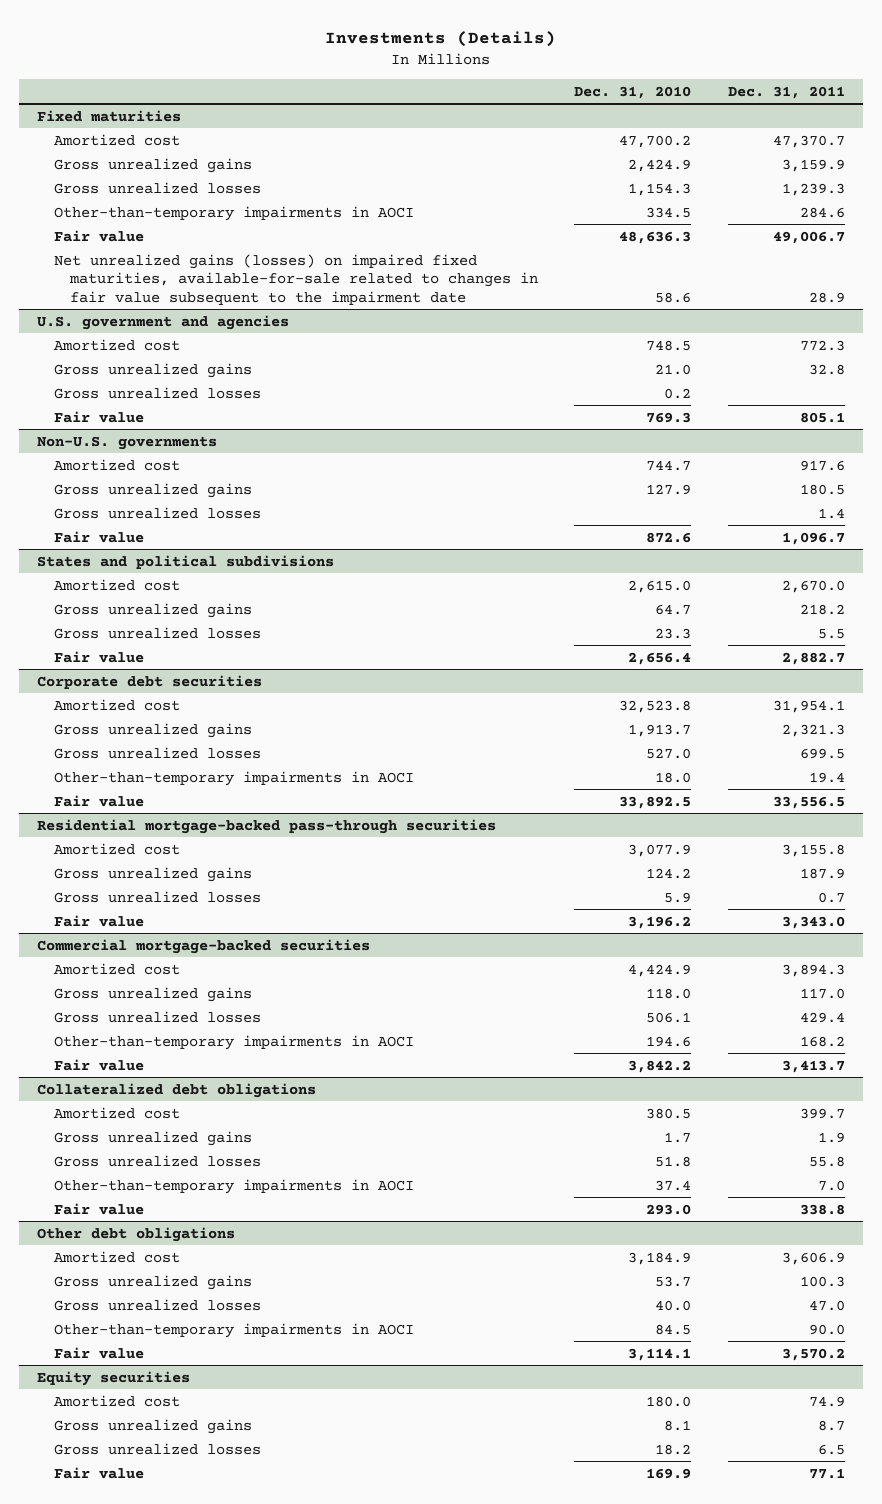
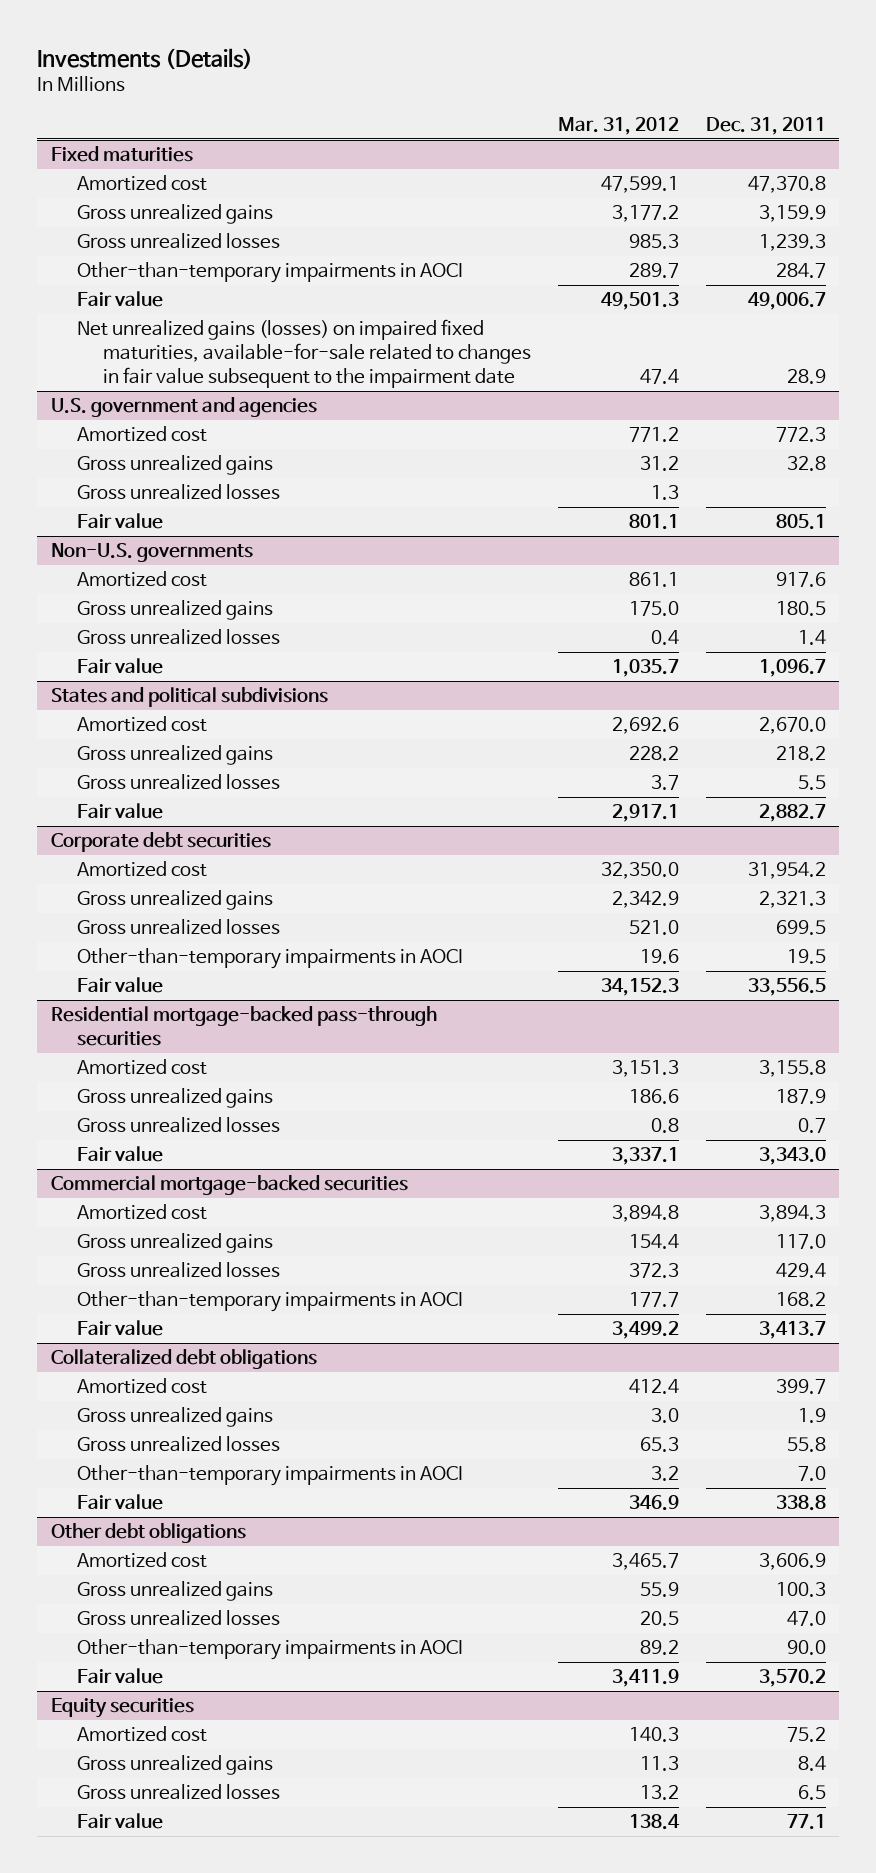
- | Dec. 31, 2010 | Dec. 31, 2011
+ | Mar. 31, 2012 | Dec. 31, 2011
@ Fixed maturities
- Amortized cost | 47,700.2 | 47,370.7
+ Amortized cost | 47,599.1 | 47,370.8
- Other-than-temporary impairments in AOCI | 334.5 | 284.6
+ Other-than-temporary impairments in AOCI | 289.7 | 284.7
@ Corporate debt securities
- Amortized cost | 32,523.8 | 31,954.1
+ Amortized cost | 32,350.0 | 31,954.2
- Other-than-temporary impairments in AOCI | 18.0 | 19.4
+ Other-than-temporary impairments in AOCI | 19.6 | 19.5
@ Equity securities
- Amortized cost | 180.0 | 74.9
- Gross unrealized gains | 8.1 | 8.7
+ Amortized cost | 140.3 | 75.2
+ Gross unrealized gains | 11.3 | 8.4

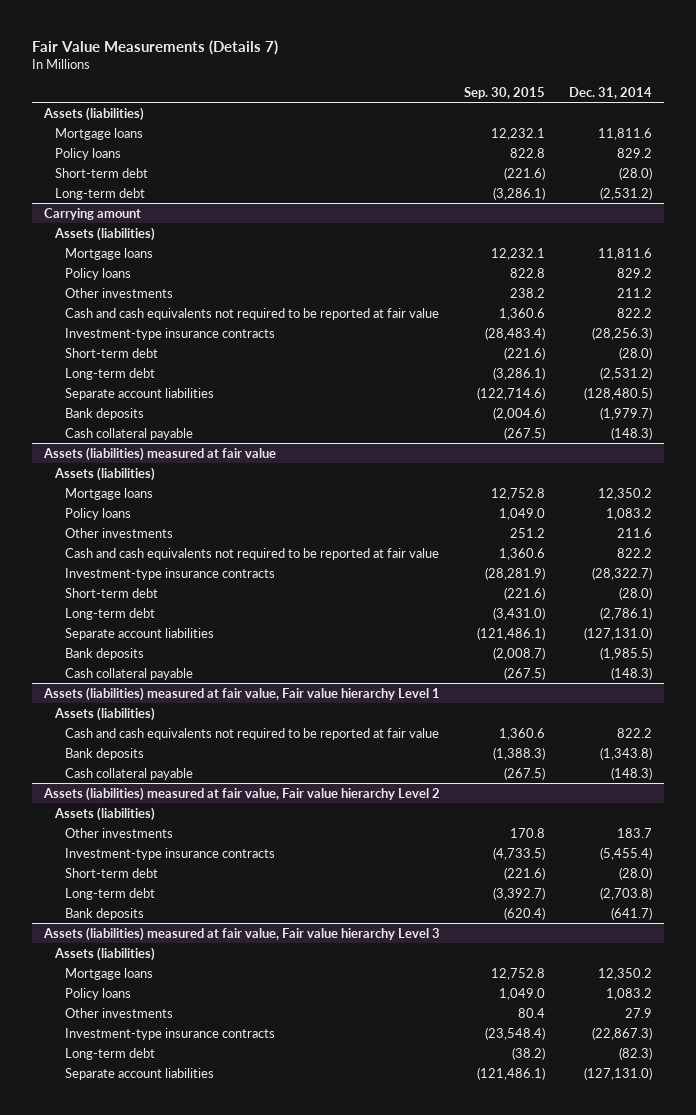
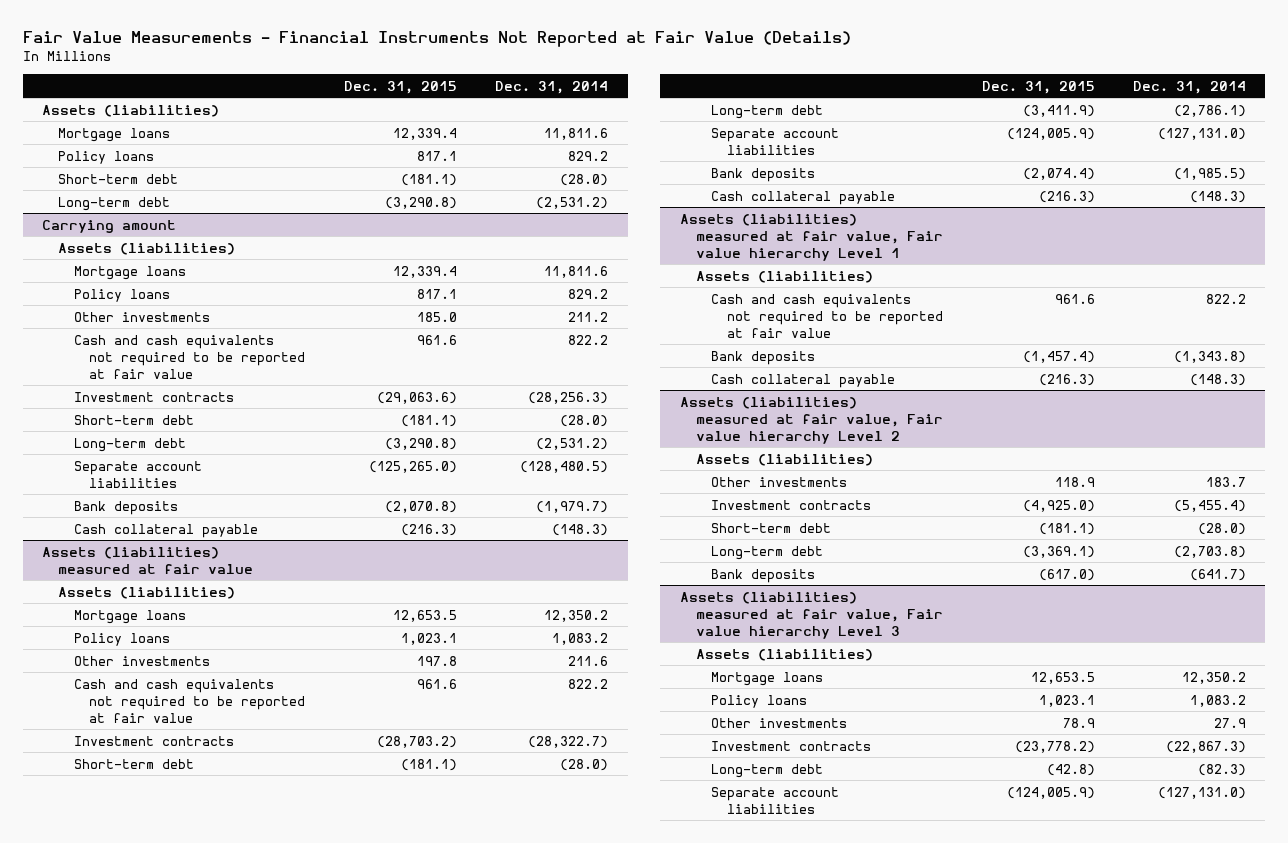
- Fair Value Measurements (Details 7)
+ Fair Value Measurements - Financial Instruments Not Reported at Fair Value (Details)
- | Sep. 30, 2015 | Dec. 31, 2014
+ | Dec. 31, 2015 | Dec. 31, 2014
@ Carrying amount
- Investment-type insurance contracts | (28,483.4) | (28,256.3)
+ Investment contracts | (29,063.6) | (28,256.3)
@ Assets (liabilities) measured at fair value
- Investment-type insurance contracts | (28,281.9) | (28,322.7)
+ Investment contracts | (28,703.2) | (28,322.7)
@ Assets (liabilities) measured at fair value, Fair value hierarchy Level 2
- Investment-type insurance contracts | (4,733.5) | (5,455.4)
+ Investment contracts | (4,925.0) | (5,455.4)
@ Assets (liabilities) measured at fair value, Fair value hierarchy Level 3
- Investment-type insurance contracts | (23,548.4) | (22,867.3)
+ Investment contracts | (23,778.2) | (22,867.3)

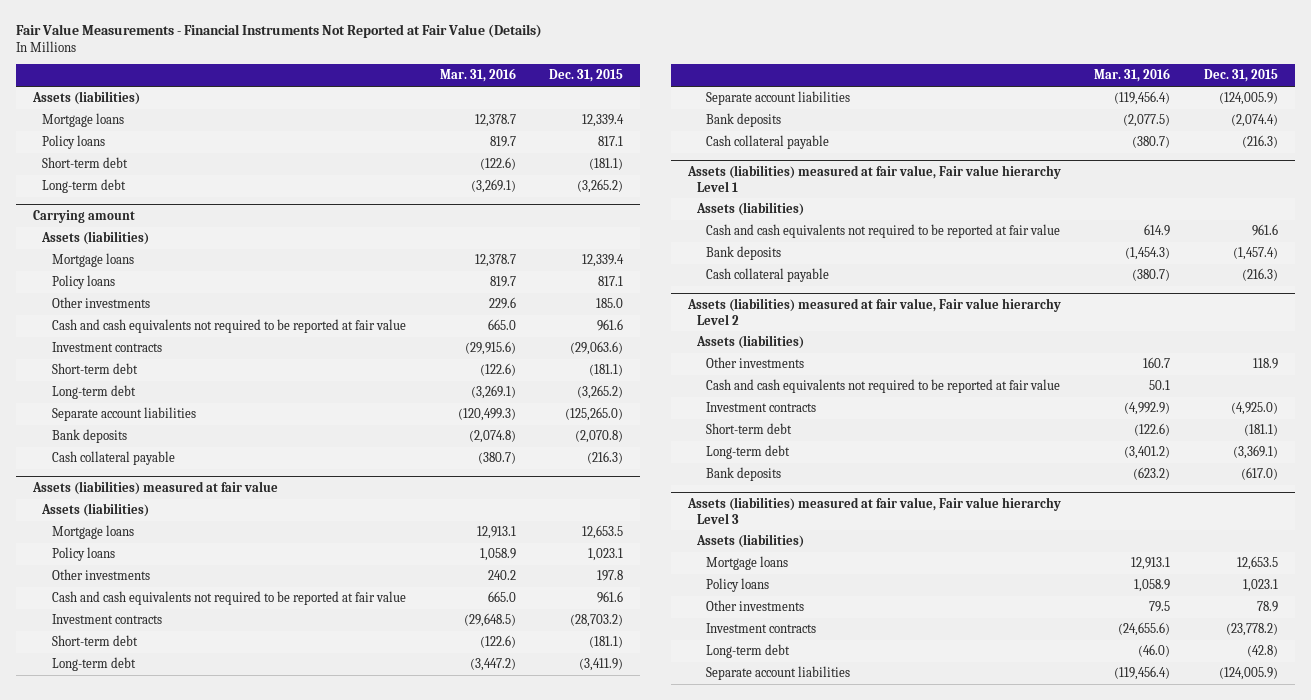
- | Dec. 31, 2015 | Dec. 31, 2014
+ | Mar. 31, 2016 | Dec. 31, 2015
- Long-term debt | (3,290.8) | (2,531.2)
+ Long-term debt | (3,269.1) | (3,265.2)
@ Carrying amount
- Long-term debt | (3,290.8) | (2,531.2)
+ Long-term debt | (3,269.1) | (3,265.2)
@ Assets (liabilities) measured at fair value, Fair value hierarchy Level 2
+ Cash and cash equivalents not required to be reported at fair value | 50.1 |

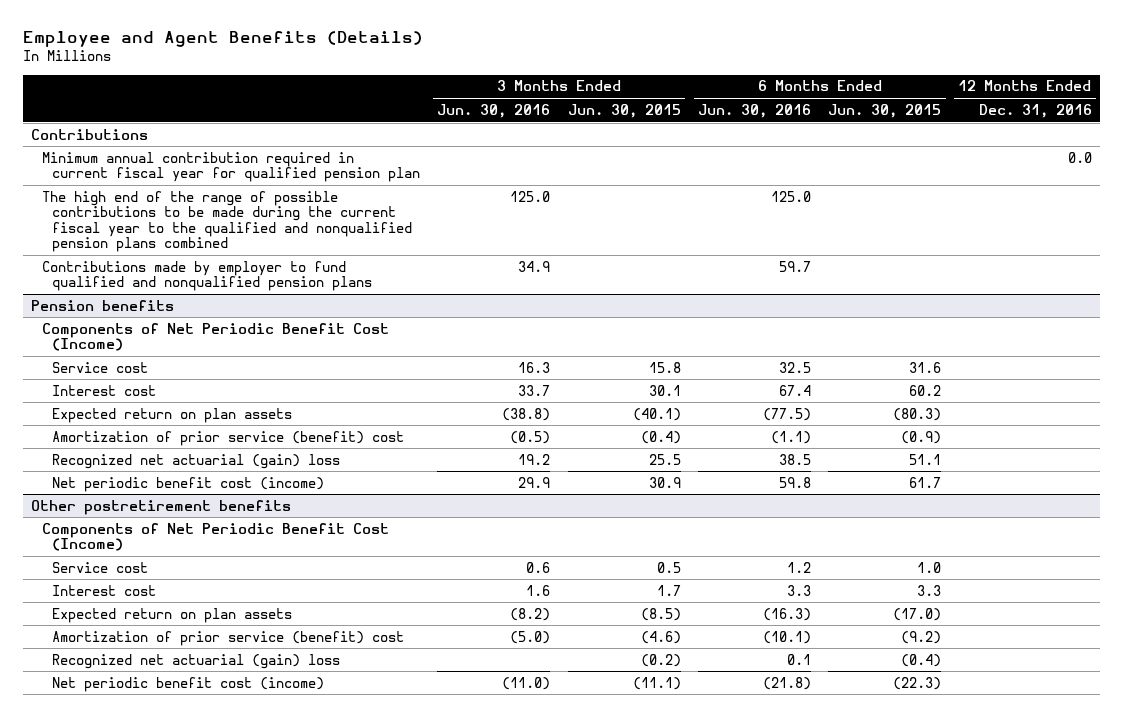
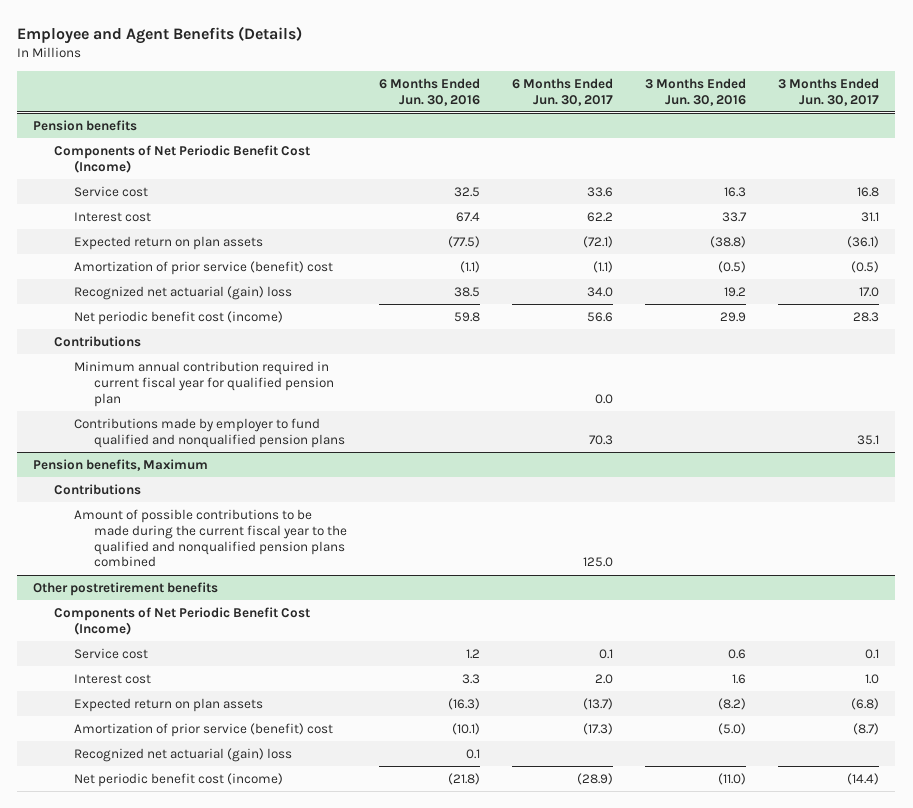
- | 3 Months Ended Jun. 30, 2016 | 3 Months Ended Jun. 30, 2015 | 6 Months Ended Jun. 30, 2016 | 6 Months Ended Jun. 30, 2015 | 12 Months Ended Dec. 31, 2016
+ | 6 Months Ended Jun. 30, 2016 | 6 Months Ended Jun. 30, 2017 | 3 Months Ended Jun. 30, 2016 | 3 Months Ended Jun. 30, 2017
- Contributions
- Minimum annual contribution required in current fiscal year for qualified pension plan | | | | | 0.0
- The high end of the range of possible contributions to be made during the current fiscal year to the qualified and nonqualified pension plans combined | 125.0 | | 125.0 | |
- Contributions made by employer to fund qualified and nonqualified pension plans | 34.9 | | 59.7 | |
@ Pension benefits
+ Contributions
+ Minimum annual contribution required in current fiscal year for qualified pension plan | | 0.0 | |
+ Contributions made by employer to fund qualified and nonqualified pension plans | | 70.3 | | 35.1
+ Pension benefits, Maximum
+ Contributions
+ Amount of possible contributions to be made during the current fiscal year to the qualified and nonqualified pension plans combined | | 125.0 | |

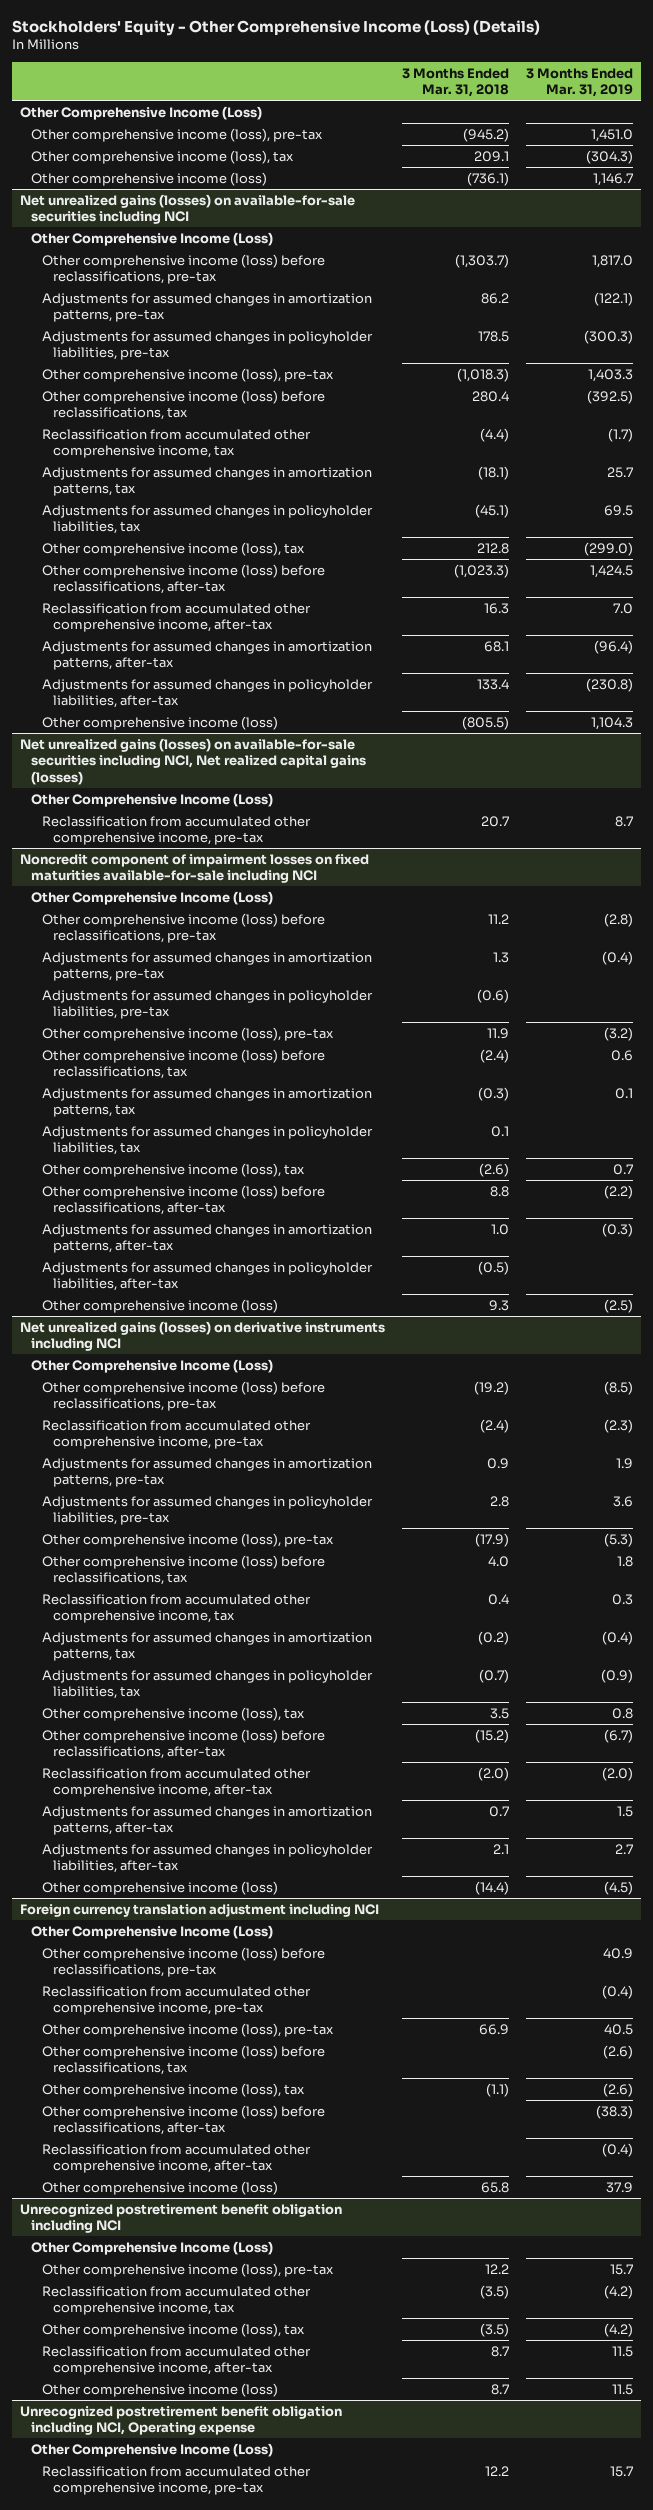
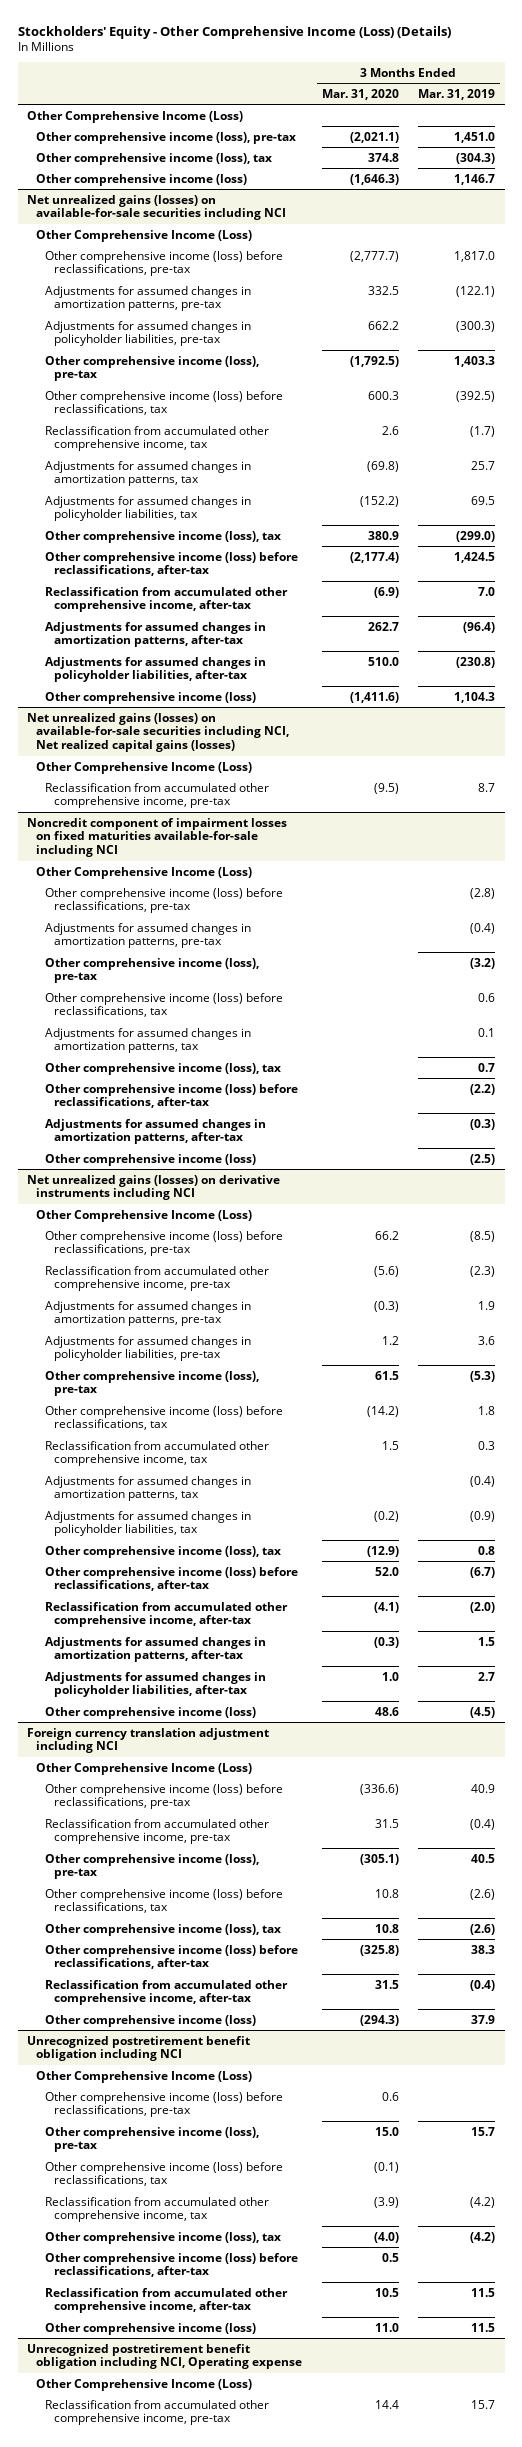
- | 3 Months Ended Mar. 31, 2018 | 3 Months Ended Mar. 31, 2019
+ | 3 Months Ended Mar. 31, 2020 | 3 Months Ended Mar. 31, 2019
@ Noncredit component of impairment losses on fixed maturities available-for-sale including NCI
- Adjustments for assumed changes in policyholder liabilities, pre-tax | (0.6) |
- Adjustments for assumed changes in policyholder liabilities, tax | 0.1 |
- Adjustments for assumed changes in policyholder liabilities, after-tax | (0.5) |
@ Foreign currency translation adjustment including NCI
- Other comprehensive income (loss) before reclassifications, after-tax | | (38.3)
+ Other comprehensive income (loss) before reclassifications, after-tax | (325.8) | 38.3
@ Unrecognized postretirement benefit obligation including NCI
+ Other comprehensive income (loss) before reclassifications, pre-tax | 0.6 |
+ Other comprehensive income (loss) before reclassifications, tax | (0.1) |
+ Other comprehensive income (loss) before reclassifications, after-tax | 0.5 |

